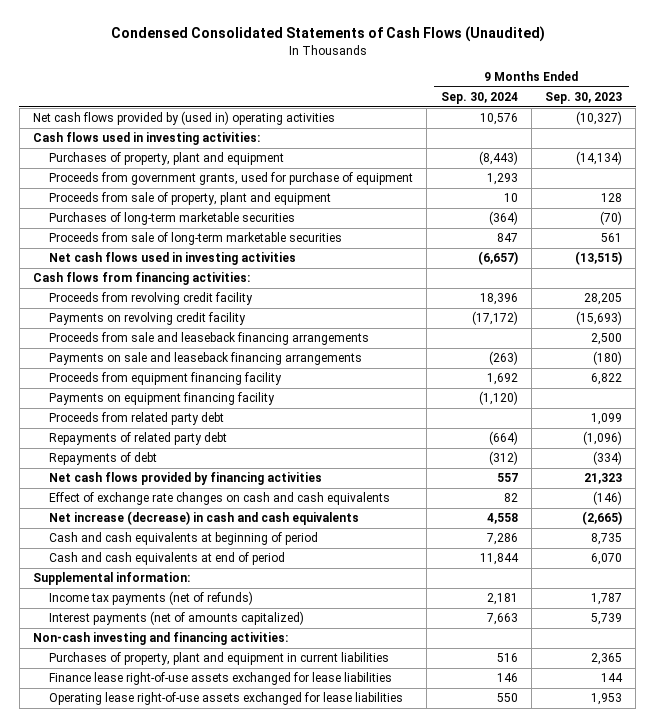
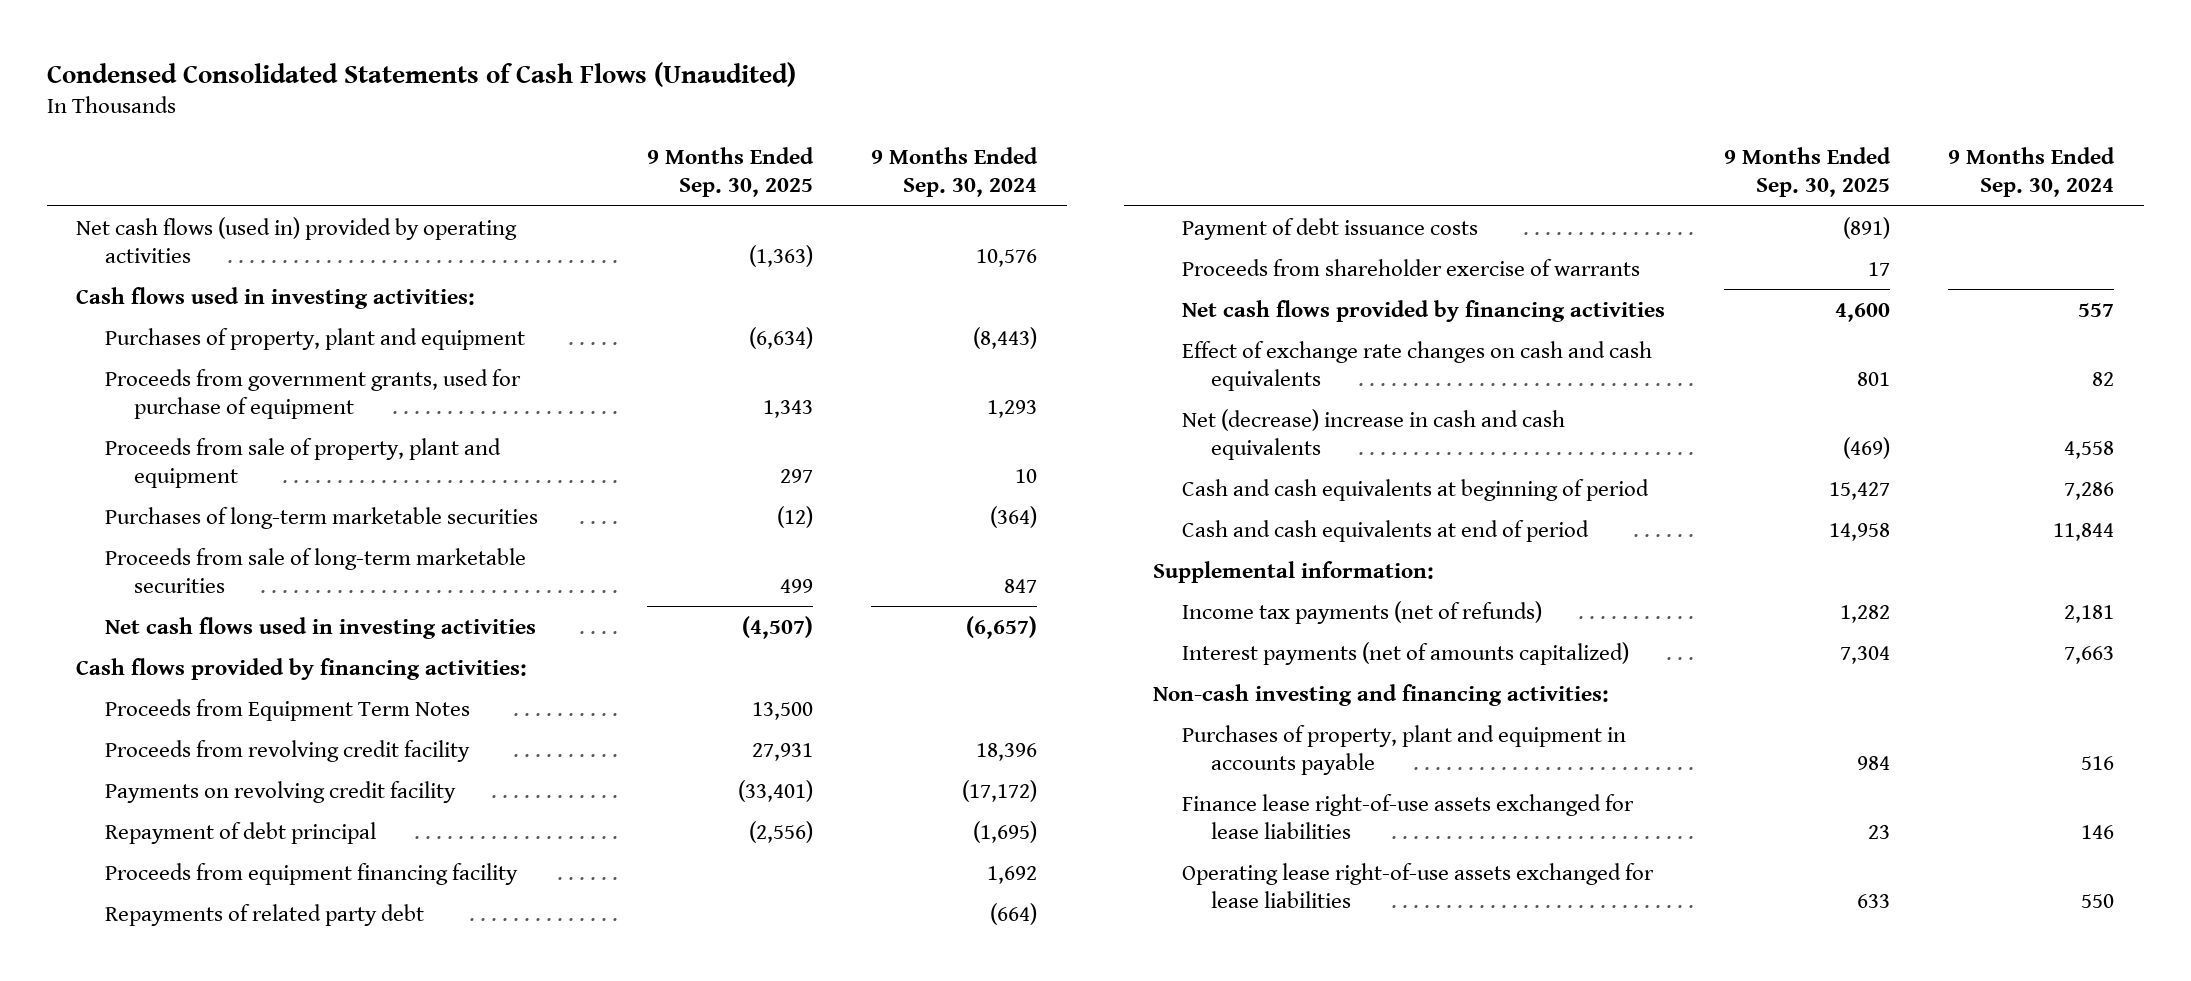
- | 9 Months Ended Sep. 30, 2024 | 9 Months Ended Sep. 30, 2023
+ | 9 Months Ended Sep. 30, 2025 | 9 Months Ended Sep. 30, 2024
- Net cash flows provided by (used in) operating activities | 10,576 | (10,327)
+ Net cash flows (used in) provided by operating activities | (1,363) | 10,576
- Cash flows from financing activities:
+ Cash flows provided by financing activities:
+ Proceeds from Equipment Term Notes | 13,500 |
- Proceeds from sale and leaseback financing arrangements | | 2,500
- Payments on sale and leaseback financing arrangements | (263) | (180)
+ Repayment of debt principal | (2,556) | (1,695)
- Payments on equipment financing facility | (1,120) |
- Proceeds from related party debt | | 1,099
- Repayments of debt | (312) | (334)
+ Payment of debt issuance costs | (891) |
+ Proceeds from shareholder exercise of warrants | 17 |
- Net increase (decrease) in cash and cash equivalents | 4,558 | (2,665)
+ Net (decrease) increase in cash and cash equivalents | (469) | 4,558
- Purchases of property, plant and equipment in current liabilities | 516 | 2,365
+ Purchases of property, plant and equipment in accounts payable | 984 | 516

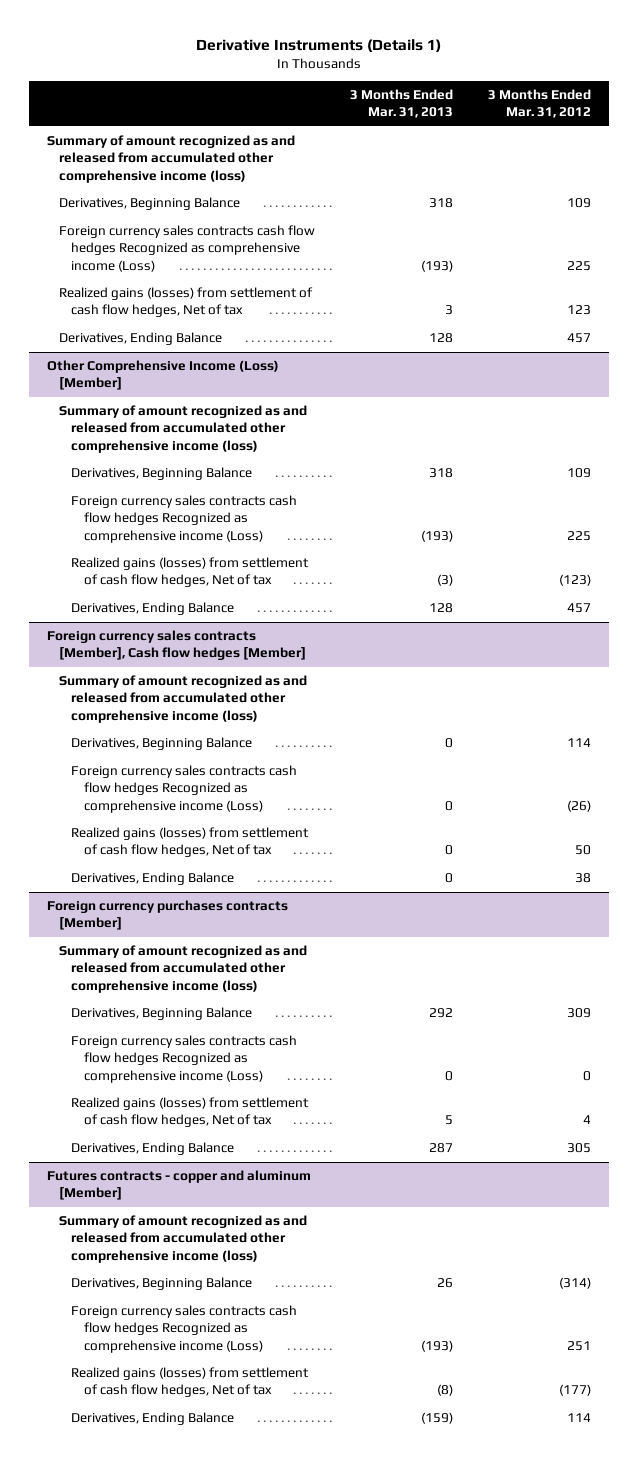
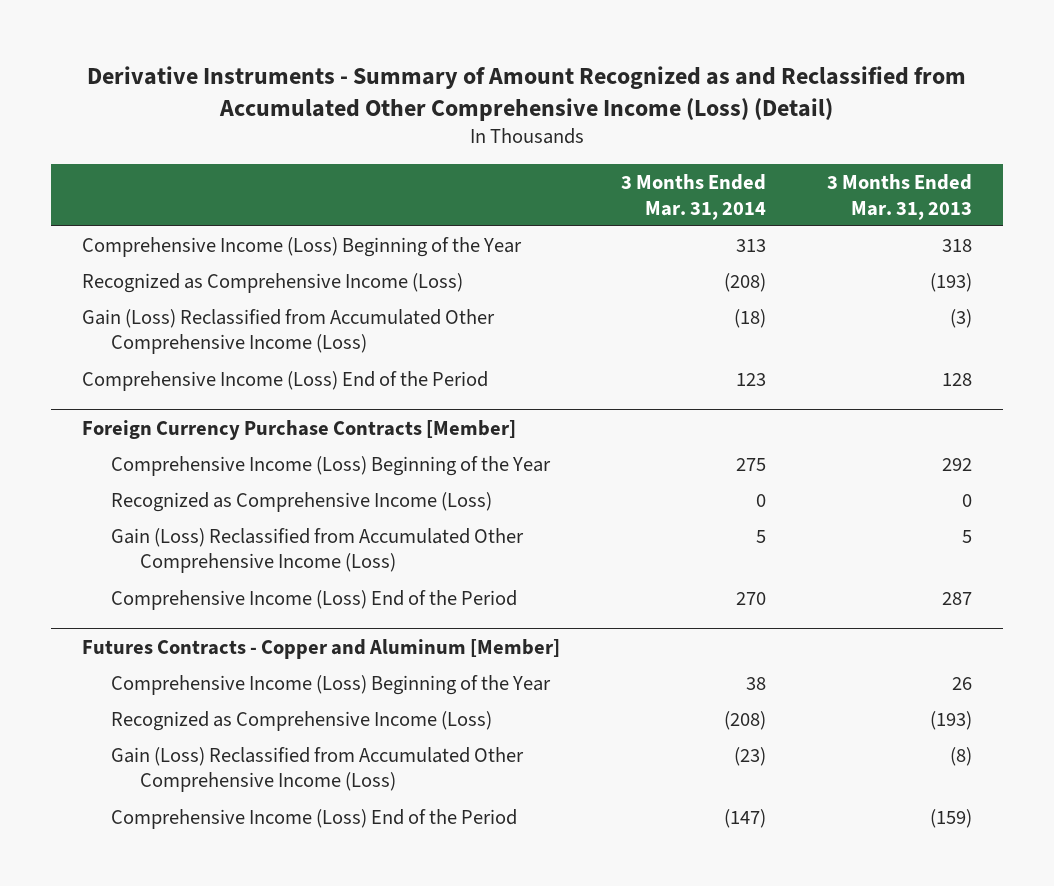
- Derivative Instruments (Details 1)
+ Derivative Instruments - Summary of Amount Recognized as and Reclassified from Accumulated Other Comprehensive Income (Loss) (Detail)
- | 3 Months Ended Mar. 31, 2013 | 3 Months Ended Mar. 31, 2012
+ | 3 Months Ended Mar. 31, 2014 | 3 Months Ended Mar. 31, 2013
- Summary of amount recognized as and released from accumulated other comprehensive income (loss)
- Derivatives, Beginning Balance | 318 | 109
- Foreign currency sales contracts cash flow hedges Recognized as comprehensive income (Loss) | (193) | 225
- Realized gains (losses) from settlement of cash flow hedges, Net of tax | 3 | 123
- Derivatives, Ending Balance | 128 | 457
- Other Comprehensive Income (Loss) [Member]
- Summary of amount recognized as and released from accumulated other comprehensive income (loss)
- Derivatives, Beginning Balance | 318 | 109
- Foreign currency sales contracts cash flow hedges Recognized as comprehensive income (Loss) | (193) | 225
- Realized gains (losses) from settlement of cash flow hedges, Net of tax | (3) | (123)
- Derivatives, Ending Balance | 128 | 457
- Foreign currency sales contracts [Member], Cash flow hedges [Member]
- Summary of amount recognized as and released from accumulated other comprehensive income (loss)
- Derivatives, Beginning Balance | 0 | 114
- Foreign currency sales contracts cash flow hedges Recognized as comprehensive income (Loss) | 0 | (26)
- Realized gains (losses) from settlement of cash flow hedges, Net of tax | 0 | 50
- Derivatives, Ending Balance | 0 | 38
- Foreign currency purchases contracts [Member]
- Summary of amount recognized as and released from accumulated other comprehensive income (loss)
- Derivatives, Beginning Balance | 292 | 309
- Foreign currency sales contracts cash flow hedges Recognized as comprehensive income (Loss) | 0 | 0
- Realized gains (losses) from settlement of cash flow hedges, Net of tax | 5 | 4
- Derivatives, Ending Balance | 287 | 305
- Futures contracts - copper and aluminum [Member]
- Summary of amount recognized as and released from accumulated other comprehensive income (loss)
- Derivatives, Beginning Balance | 26 | (314)
- Foreign currency sales contracts cash flow hedges Recognized as comprehensive income (Loss) | (193) | 251
- Realized gains (losses) from settlement of cash flow hedges, Net of tax | (8) | (177)
- Derivatives, Ending Balance | (159) | 114
+ Comprehensive Income (Loss) Beginning of the Year | 313 | 318
+ Recognized as Comprehensive Income (Loss) | (208) | (193)
+ Gain (Loss) Reclassified from Accumulated Other Comprehensive Income (Loss) | (18) | (3)
+ Comprehensive Income (Loss) End of the Period | 123 | 128
+ Foreign Currency Purchase Contracts [Member]
+ Comprehensive Income (Loss) Beginning of the Year | 275 | 292
+ Recognized as Comprehensive Income (Loss) | 0 | 0
+ Gain (Loss) Reclassified from Accumulated Other Comprehensive Income (Loss) | 5 | 5
+ Comprehensive Income (Loss) End of the Period | 270 | 287
+ Futures Contracts - Copper and Aluminum [Member]
+ Comprehensive Income (Loss) Beginning of the Year | 38 | 26
+ Recognized as Comprehensive Income (Loss) | (208) | (193)
+ Gain (Loss) Reclassified from Accumulated Other Comprehensive Income (Loss) | (23) | (8)
+ Comprehensive Income (Loss) End of the Period | (147) | (159)

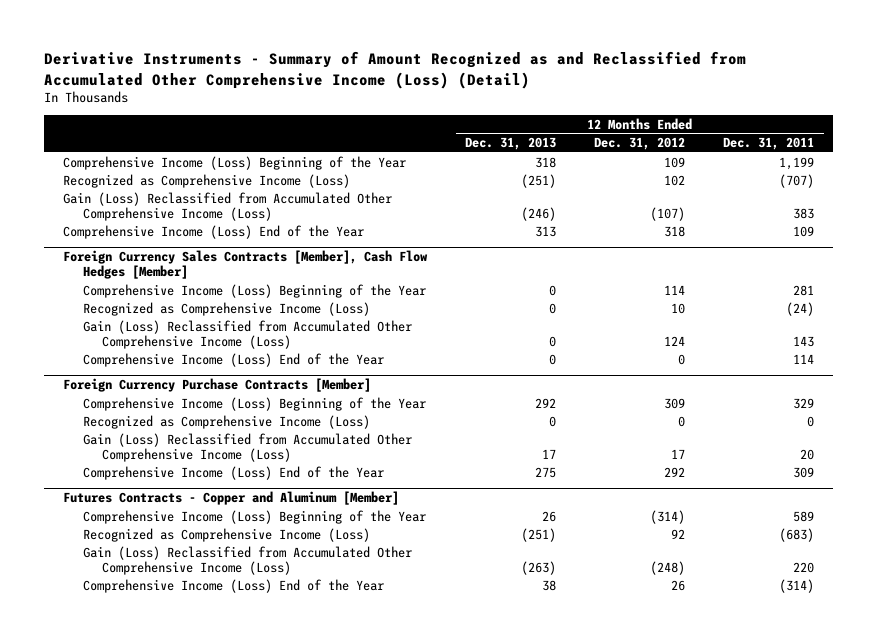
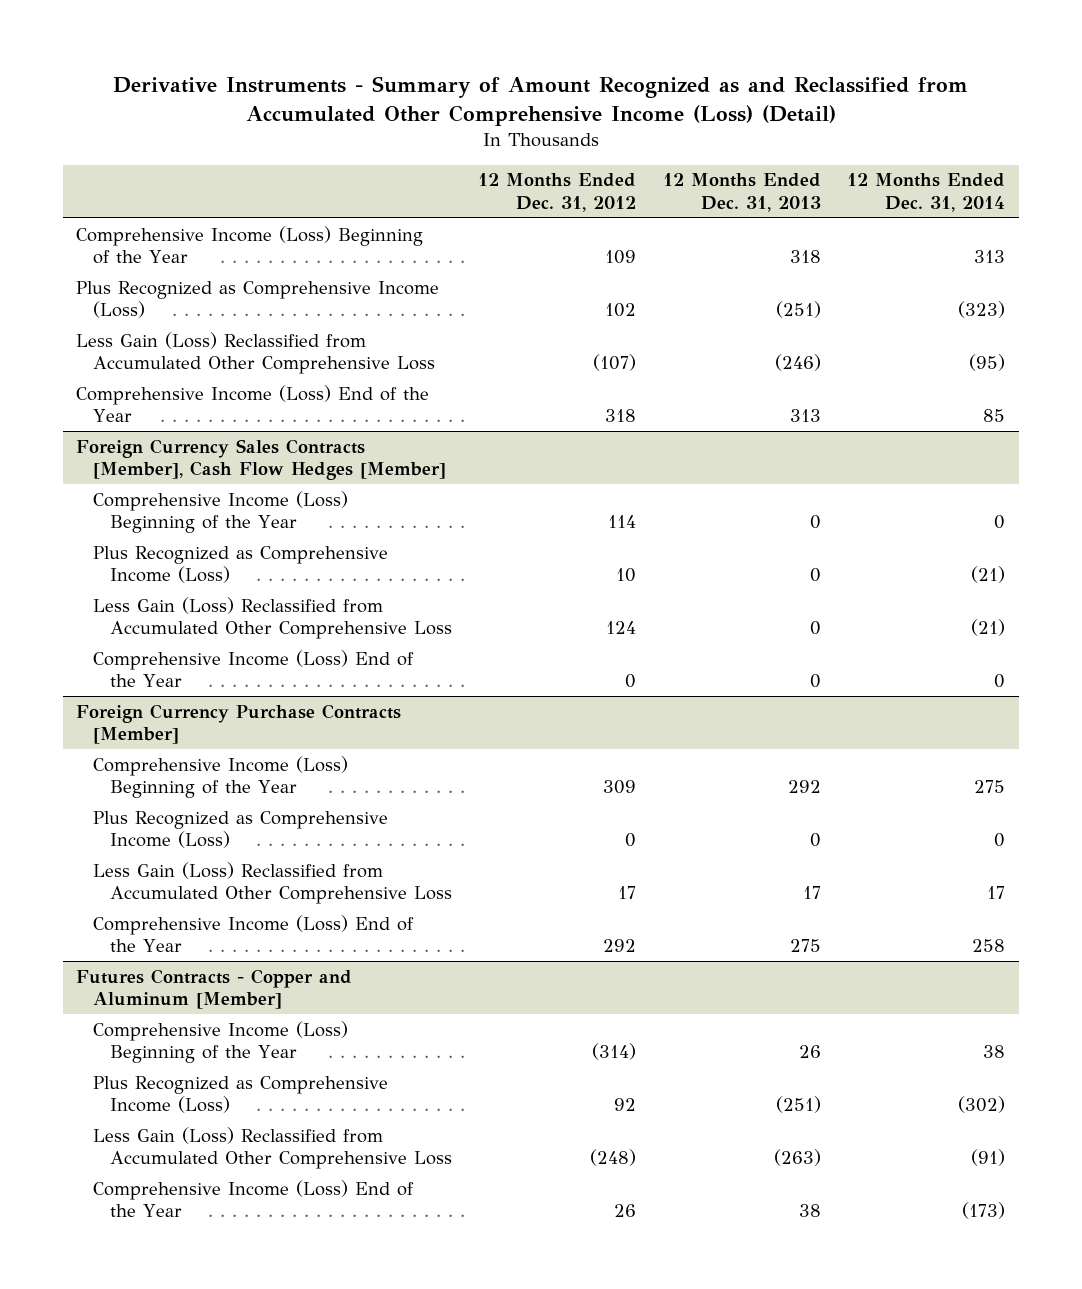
- | 12 Months Ended Dec. 31, 2013 | 12 Months Ended Dec. 31, 2012 | 12 Months Ended Dec. 31, 2011
+ | 12 Months Ended Dec. 31, 2012 | 12 Months Ended Dec. 31, 2013 | 12 Months Ended Dec. 31, 2014
- Recognized as Comprehensive Income (Loss) | (251) | 102 | (707)
- Gain (Loss) Reclassified from Accumulated Other Comprehensive Income (Loss) | (246) | (107) | 383
+ Plus Recognized as Comprehensive Income (Loss) | 102 | (251) | (323)
+ Less Gain (Loss) Reclassified from Accumulated Other Comprehensive Loss | (107) | (246) | (95)
@ Foreign Currency Sales Contracts [Member], Cash Flow Hedges [Member]
- Recognized as Comprehensive Income (Loss) | 0 | 10 | (24)
- Gain (Loss) Reclassified from Accumulated Other Comprehensive Income (Loss) | 0 | 124 | 143
+ Plus Recognized as Comprehensive Income (Loss) | 10 | 0 | (21)
+ Less Gain (Loss) Reclassified from Accumulated Other Comprehensive Loss | 124 | 0 | (21)
@ Foreign Currency Purchase Contracts [Member]
- Recognized as Comprehensive Income (Loss) | 0 | 0 | 0
- Gain (Loss) Reclassified from Accumulated Other Comprehensive Income (Loss) | 17 | 17 | 20
+ Plus Recognized as Comprehensive Income (Loss) | 0 | 0 | 0
+ Less Gain (Loss) Reclassified from Accumulated Other Comprehensive Loss | 17 | 17 | 17
@ Futures Contracts - Copper and Aluminum [Member]
- Recognized as Comprehensive Income (Loss) | (251) | 92 | (683)
- Gain (Loss) Reclassified from Accumulated Other Comprehensive Income (Loss) | (263) | (248) | 220
+ Plus Recognized as Comprehensive Income (Loss) | 92 | (251) | (302)
+ Less Gain (Loss) Reclassified from Accumulated Other Comprehensive Loss | (248) | (263) | (91)

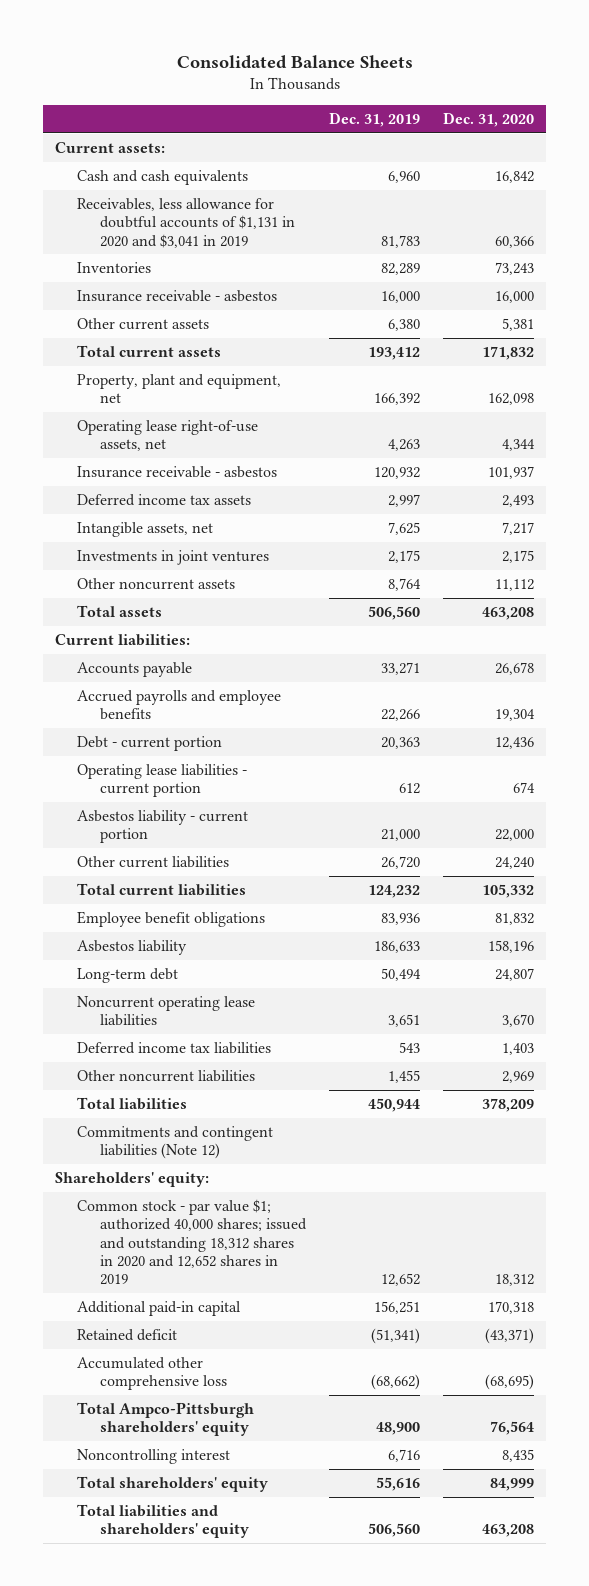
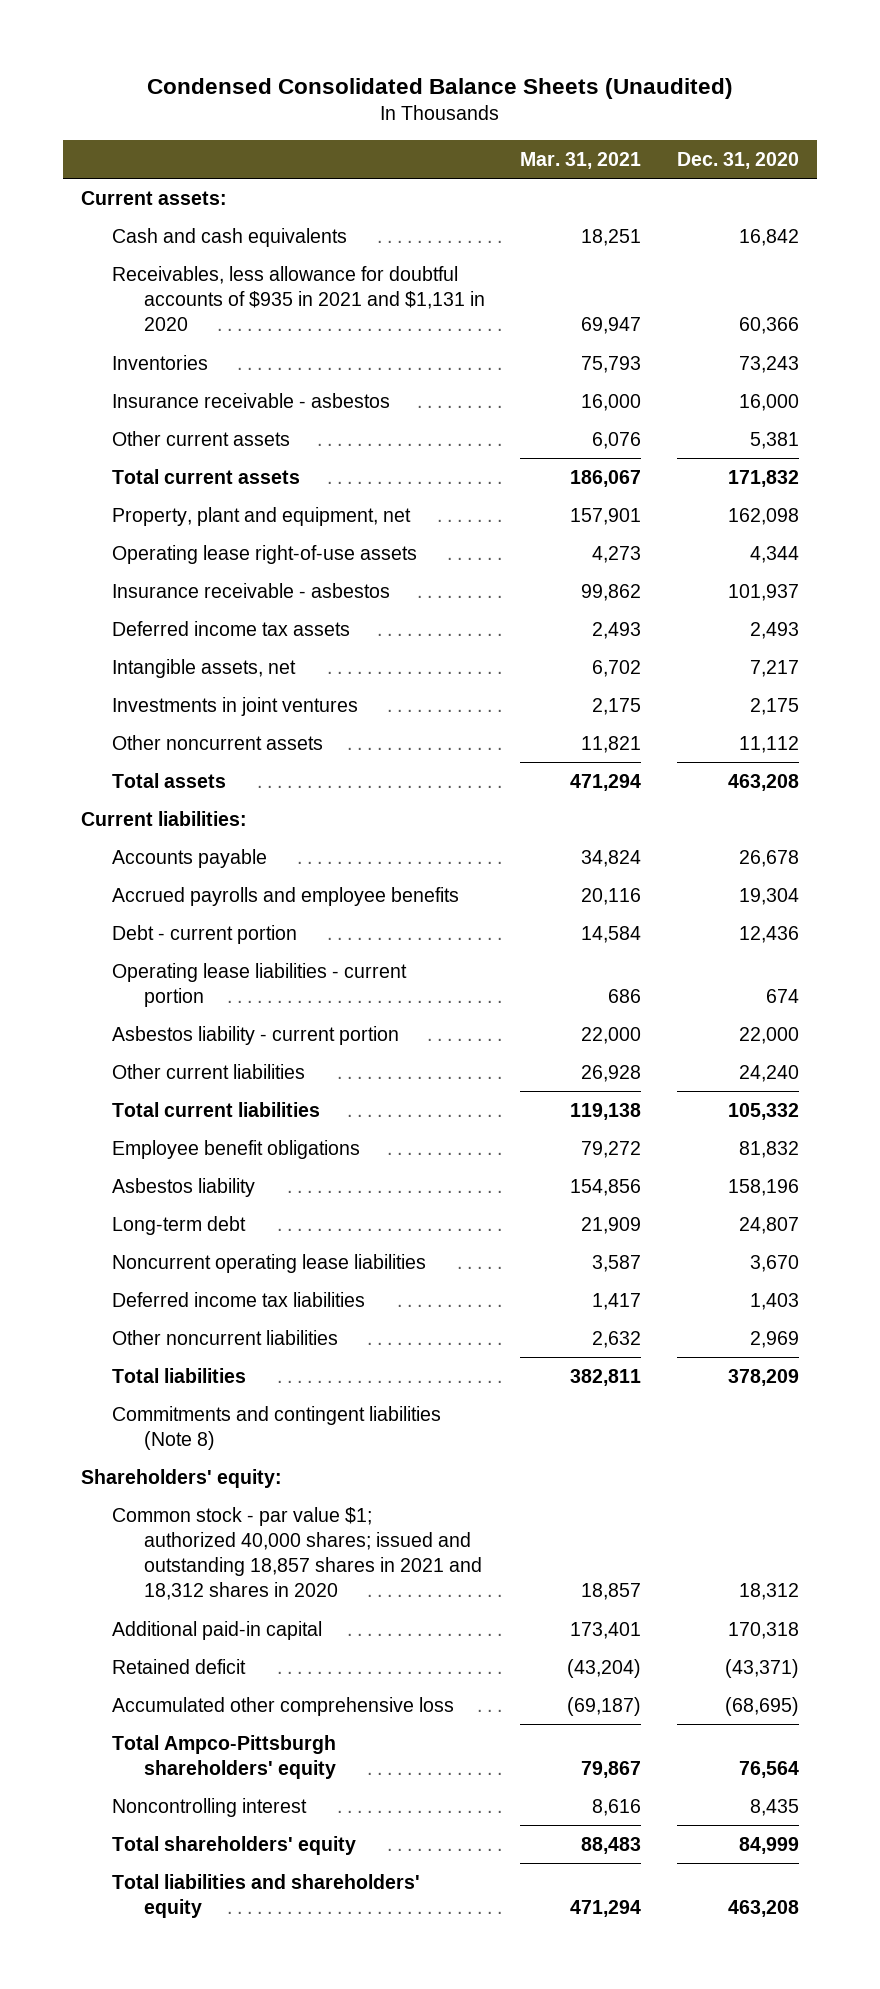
- Consolidated Balance Sheets
+ Condensed Consolidated Balance Sheets (Unaudited)
- | Dec. 31, 2019 | Dec. 31, 2020
+ | Mar. 31, 2021 | Dec. 31, 2020
- Receivables, less allowance for doubtful accounts of $1,131 in 2020 and $3,041 in 2019 | 81,783 | 60,366
+ Receivables, less allowance for doubtful accounts of $935 in 2021 and $1,131 in 2020 | 69,947 | 60,366
- Operating lease right-of-use assets, net | 4,263 | 4,344
+ Operating lease right-of-use assets | 4,273 | 4,344
- Commitments and contingent liabilities (Note 12)
+ Commitments and contingent liabilities (Note 8)
- Common stock - par value $1; authorized 40,000 shares; issued and outstanding 18,312 shares in 2020 and 12,652 shares in 2019 | 12,652 | 18,312
+ Common stock - par value $1; authorized 40,000 shares; issued and outstanding 18,857 shares in 2021 and 18,312 shares in 2020 | 18,857 | 18,312

